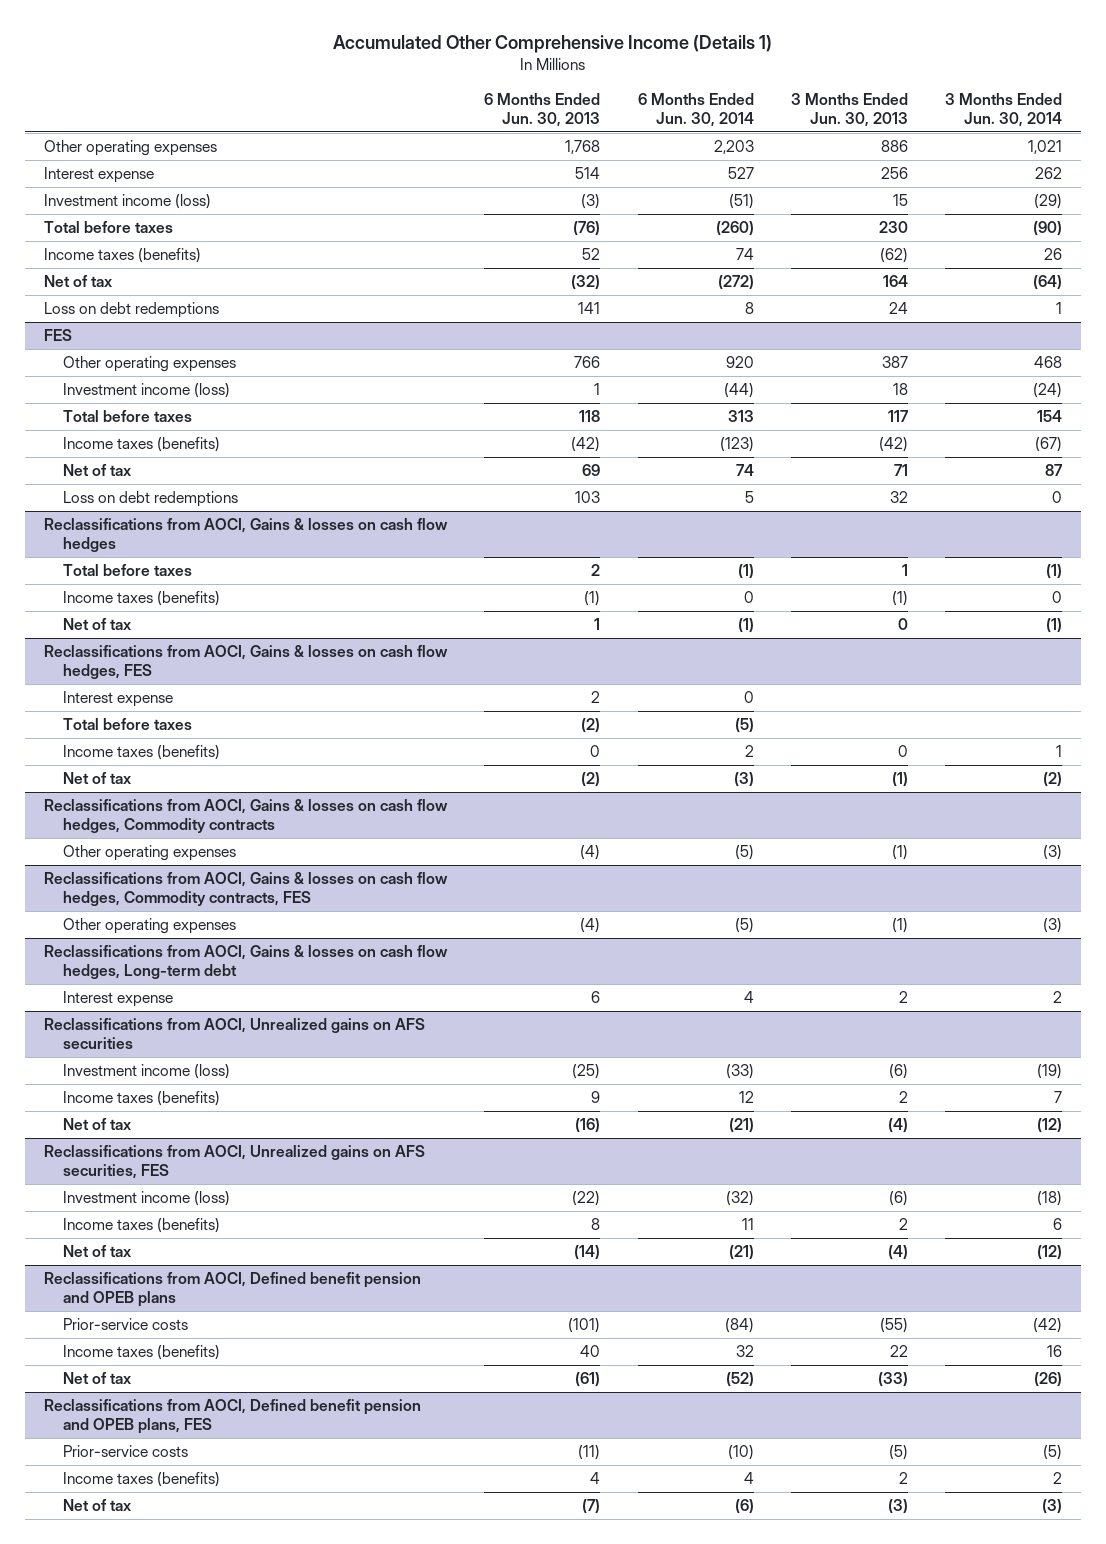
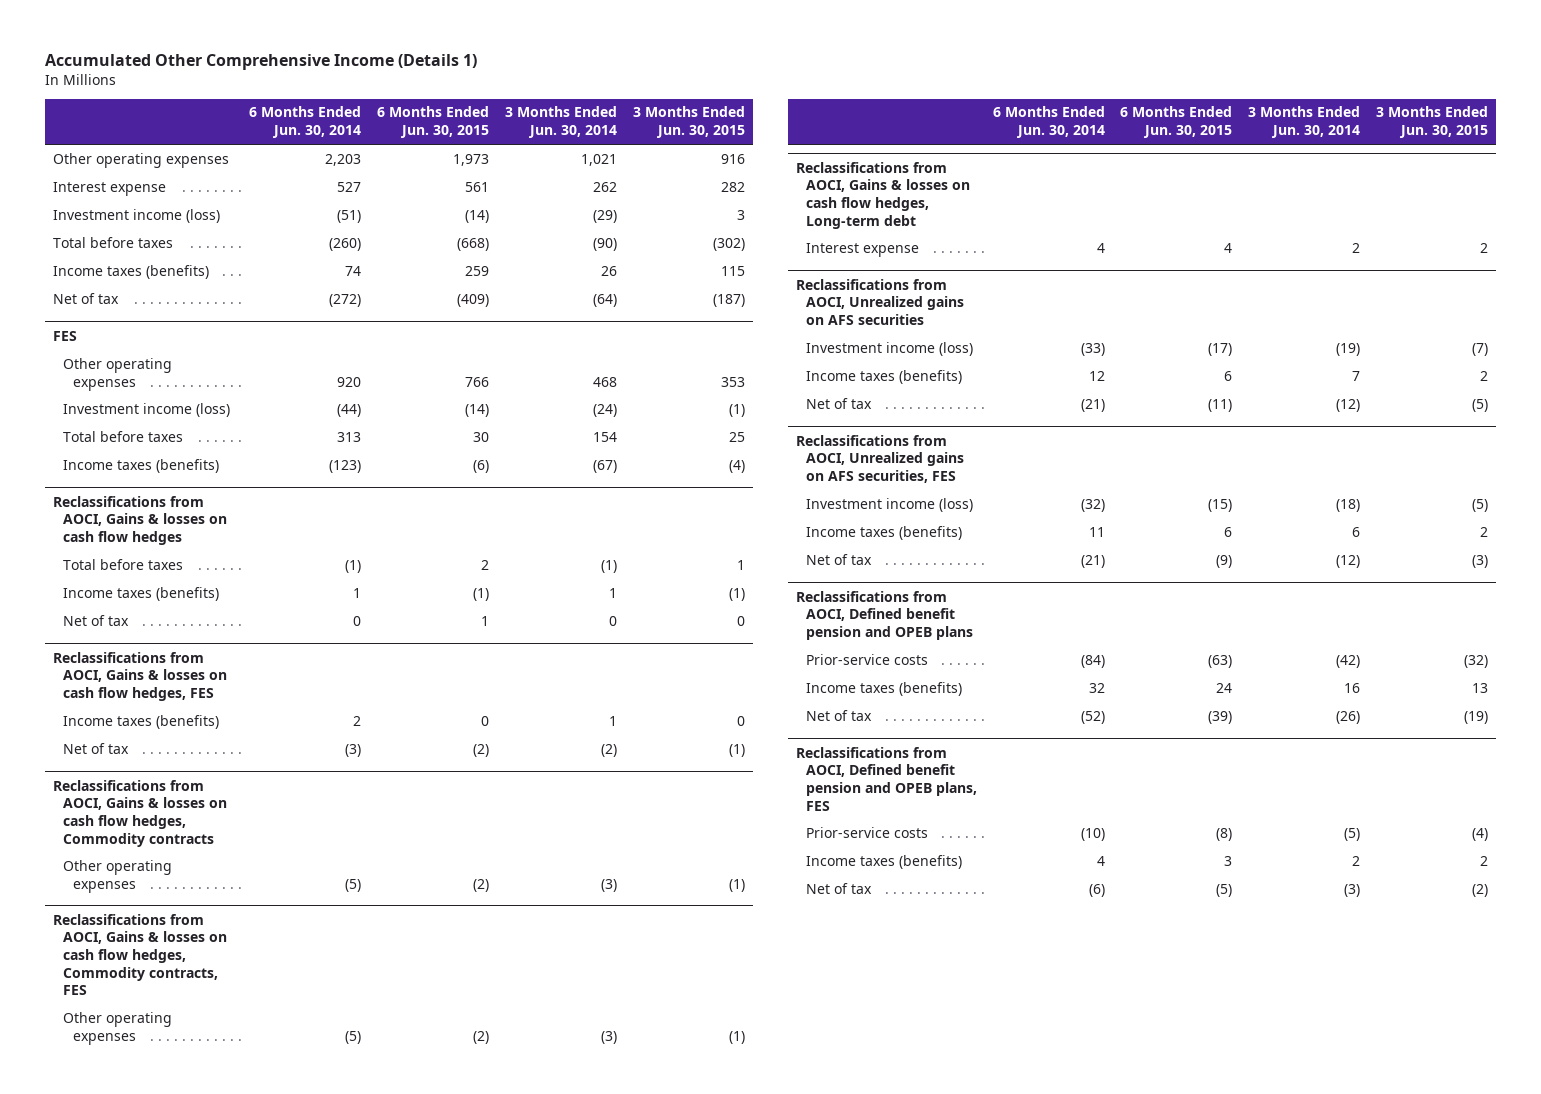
- | 6 Months Ended Jun. 30, 2013 | 6 Months Ended Jun. 30, 2014 | 3 Months Ended Jun. 30, 2013 | 3 Months Ended Jun. 30, 2014
+ | 6 Months Ended Jun. 30, 2014 | 6 Months Ended Jun. 30, 2015 | 3 Months Ended Jun. 30, 2014 | 3 Months Ended Jun. 30, 2015
- Loss on debt redemptions | 141 | 8 | 24 | 1
@ FES
- Net of tax | 69 | 74 | 71 | 87
- Loss on debt redemptions | 103 | 5 | 32 | 0
@ Reclassifications from AOCI, Gains & losses on cash flow hedges
- Income taxes (benefits) | (1) | 0 | (1) | 0
- Net of tax | 1 | (1) | 0 | (1)
+ Income taxes (benefits) | 1 | (1) | 1 | (1)
+ Net of tax | 0 | 1 | 0 | 0
@ Reclassifications from AOCI, Gains & losses on cash flow hedges, FES
- Interest expense | 2 | 0 | |
- Total before taxes | (2) | (5) | |

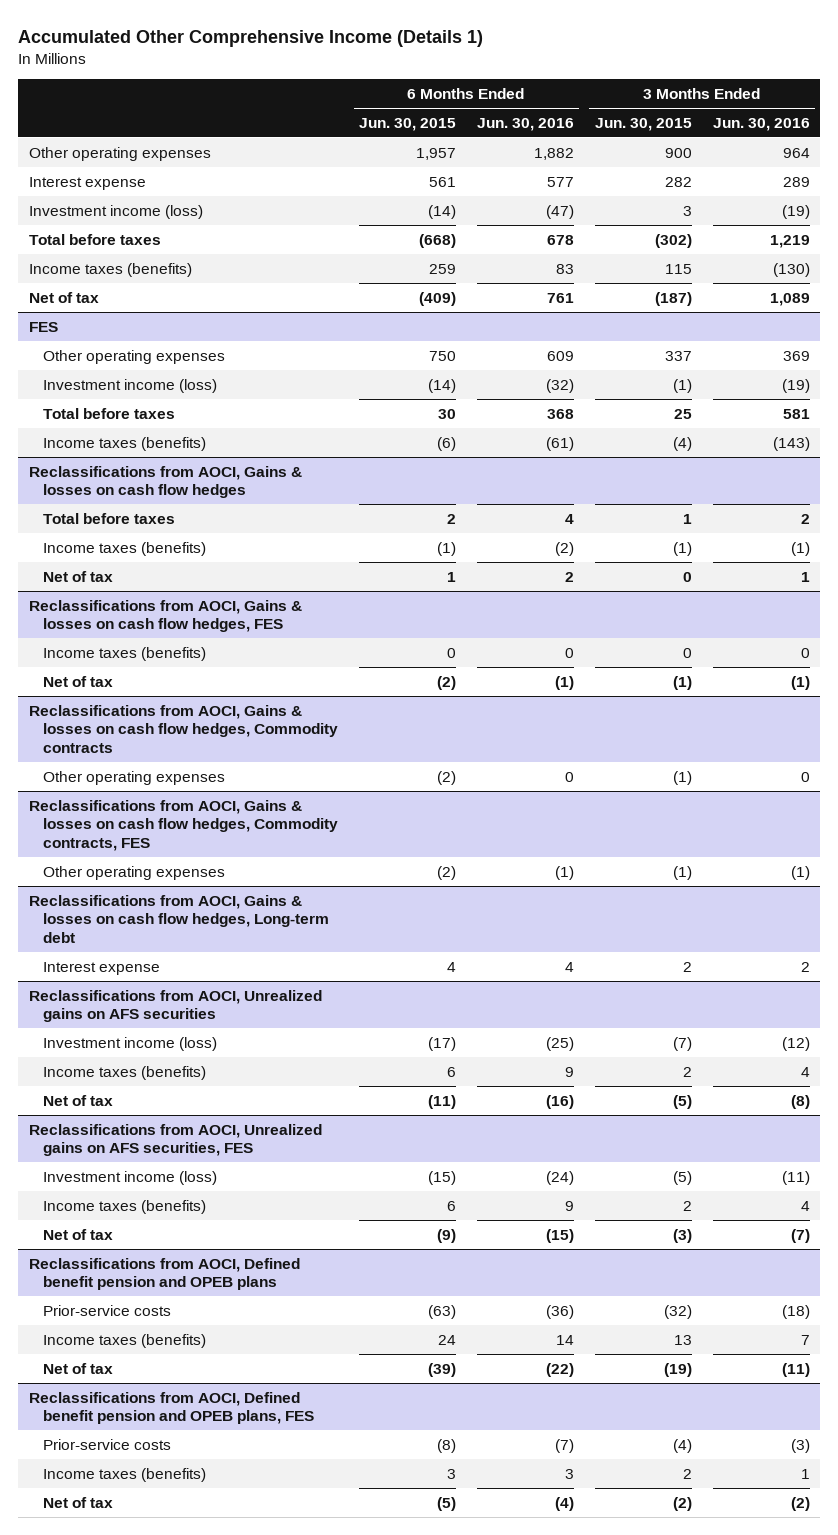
- | 6 Months Ended Jun. 30, 2014 | 6 Months Ended Jun. 30, 2015 | 3 Months Ended Jun. 30, 2014 | 3 Months Ended Jun. 30, 2015
+ | 6 Months Ended Jun. 30, 2015 | 6 Months Ended Jun. 30, 2016 | 3 Months Ended Jun. 30, 2015 | 3 Months Ended Jun. 30, 2016
- Other operating expenses | 2,203 | 1,973 | 1,021 | 916
+ Other operating expenses | 1,957 | 1,882 | 900 | 964
@ FES
- Other operating expenses | 920 | 766 | 468 | 353
+ Other operating expenses | 750 | 609 | 337 | 369

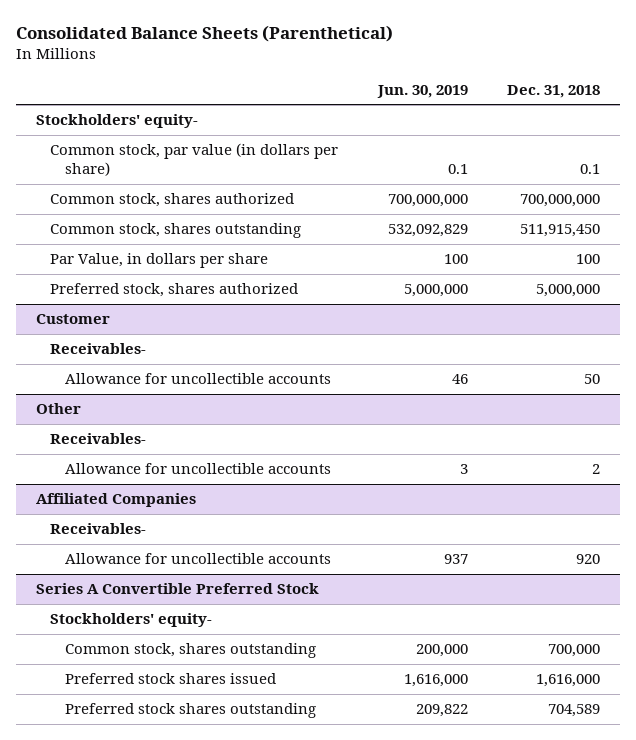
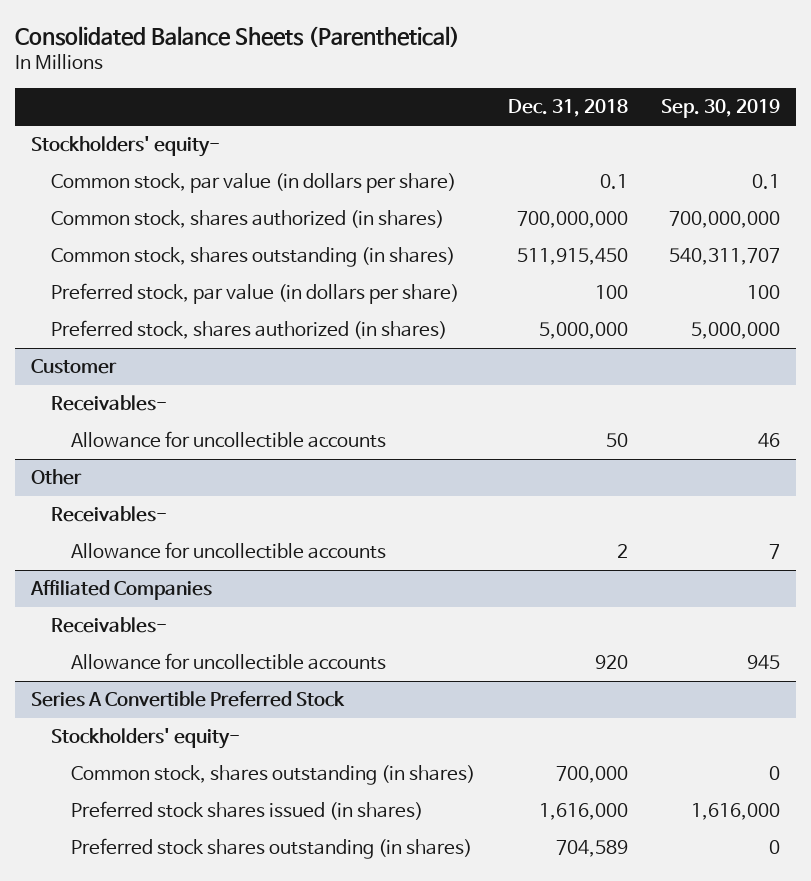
- | Jun. 30, 2019 | Dec. 31, 2018
+ | Dec. 31, 2018 | Sep. 30, 2019
- Common stock, shares authorized | 700,000,000 | 700,000,000
- Common stock, shares outstanding | 532,092,829 | 511,915,450
- Par Value, in dollars per share | 100 | 100
- Preferred stock, shares authorized | 5,000,000 | 5,000,000
+ Common stock, shares authorized (in shares) | 700,000,000 | 700,000,000
+ Common stock, shares outstanding (in shares) | 511,915,450 | 540,311,707
+ Preferred stock, par value (in dollars per share) | 100 | 100
+ Preferred stock, shares authorized (in shares) | 5,000,000 | 5,000,000
@ Series A Convertible Preferred Stock
- Common stock, shares outstanding | 200,000 | 700,000
- Preferred stock shares issued | 1,616,000 | 1,616,000
- Preferred stock shares outstanding | 209,822 | 704,589
+ Common stock, shares outstanding (in shares) | 700,000 | 0
+ Preferred stock shares issued (in shares) | 1,616,000 | 1,616,000
+ Preferred stock shares outstanding (in shares) | 704,589 | 0

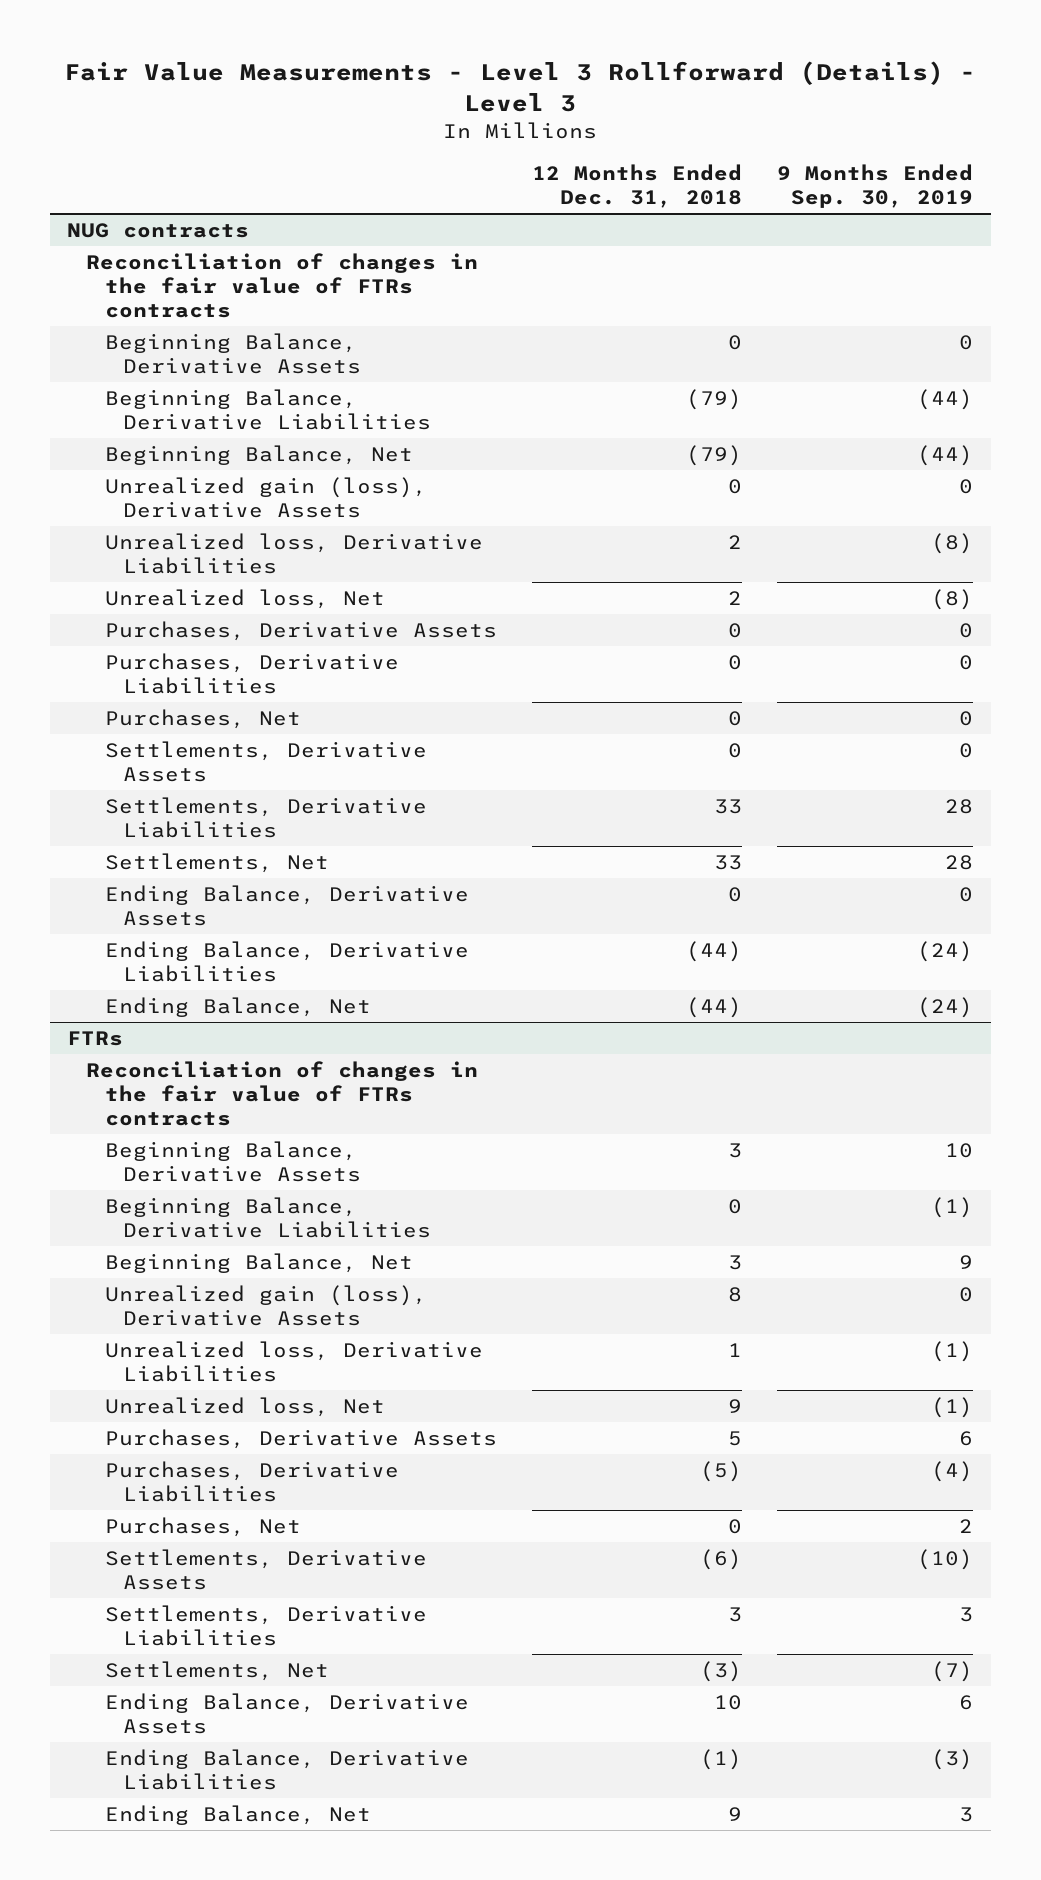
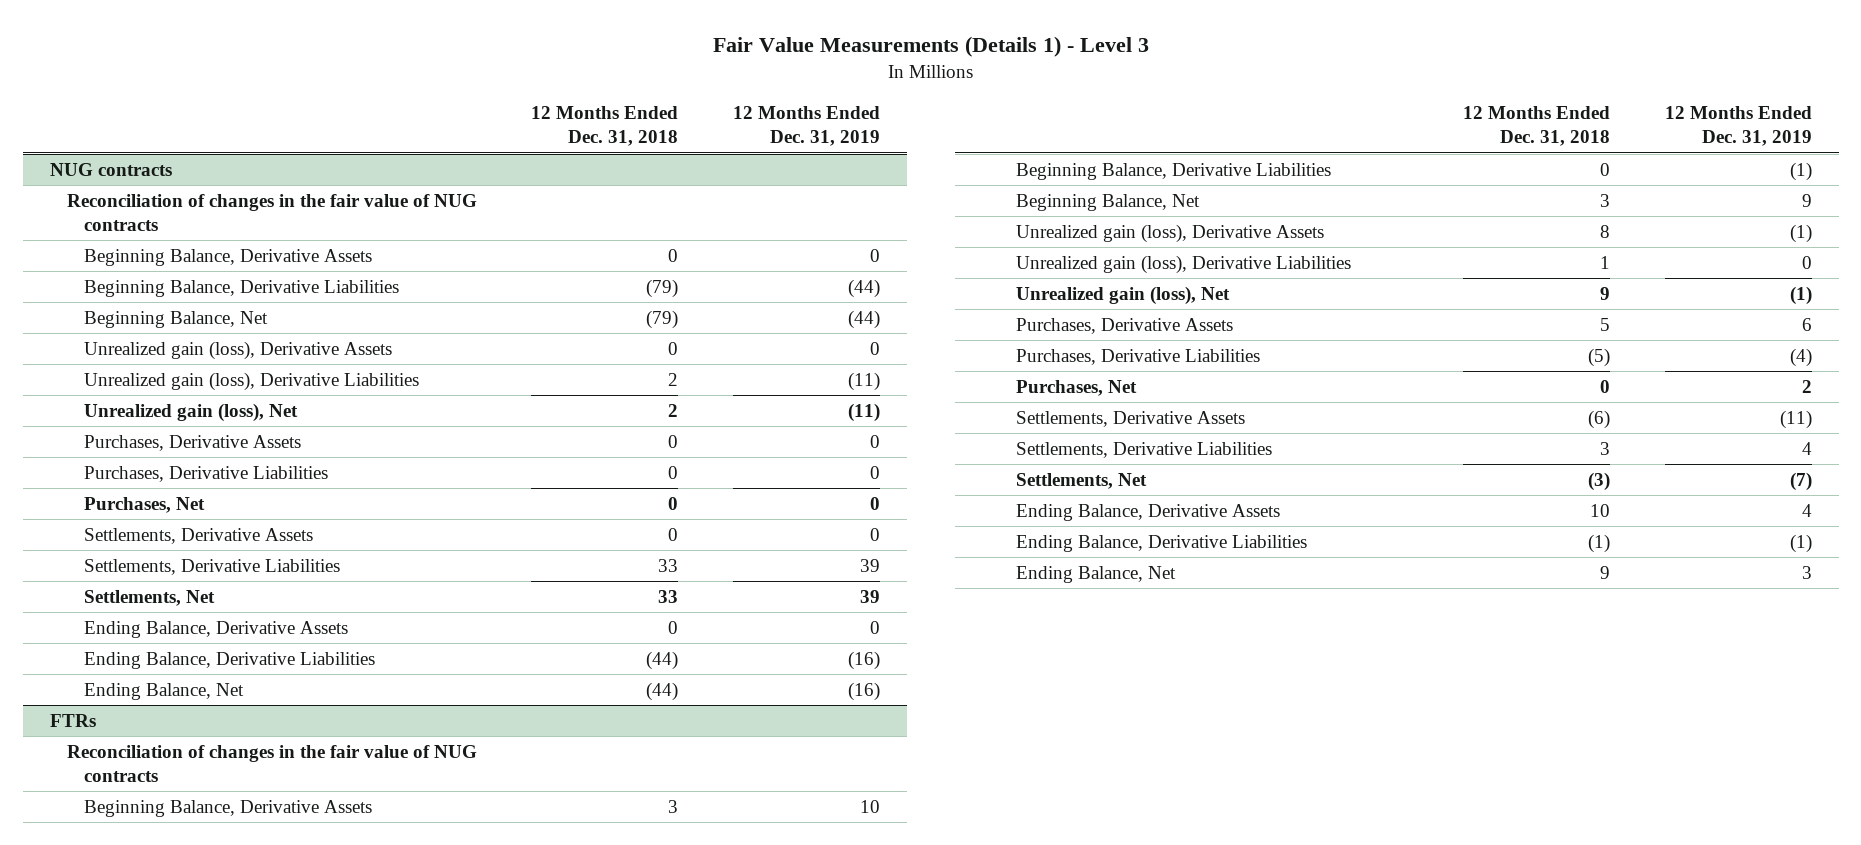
- Fair Value Measurements - Level 3 Rollforward (Details) - Level 3
+ Fair Value Measurements (Details 1) - Level 3
- | 12 Months Ended Dec. 31, 2018 | 9 Months Ended Sep. 30, 2019
+ | 12 Months Ended Dec. 31, 2018 | 12 Months Ended Dec. 31, 2019
@ NUG contracts
- Reconciliation of changes in the fair value of FTRs contracts
+ Reconciliation of changes in the fair value of NUG contracts
- Unrealized loss, Derivative Liabilities | 2 | (8)
- Unrealized loss, Net | 2 | (8)
+ Unrealized gain (loss), Derivative Liabilities | 2 | (11)
+ Unrealized gain (loss), Net | 2 | (11)
@ FTRs
- Reconciliation of changes in the fair value of FTRs contracts
+ Reconciliation of changes in the fair value of NUG contracts
- Unrealized loss, Derivative Liabilities | 1 | (1)
- Unrealized loss, Net | 9 | (1)
+ Unrealized gain (loss), Derivative Liabilities | 1 | 0
+ Unrealized gain (loss), Net | 9 | (1)

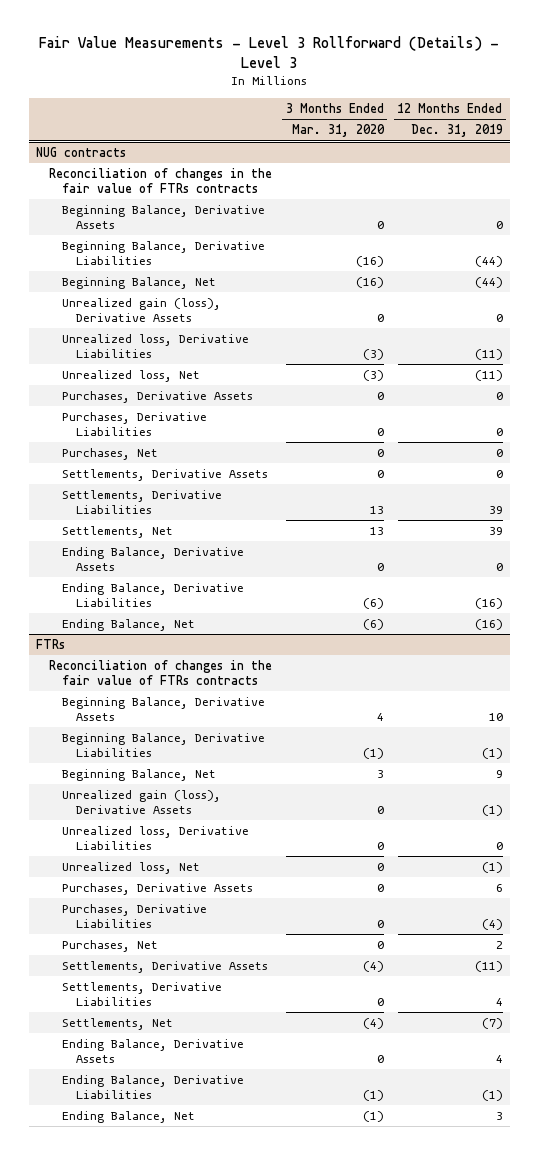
- Fair Value Measurements (Details 1) - Level 3
+ Fair Value Measurements - Level 3 Rollforward (Details) - Level 3
- | 12 Months Ended Dec. 31, 2018 | 12 Months Ended Dec. 31, 2019
+ | 3 Months Ended Mar. 31, 2020 | 12 Months Ended Dec. 31, 2019
@ NUG contracts
- Reconciliation of changes in the fair value of NUG contracts
+ Reconciliation of changes in the fair value of FTRs contracts
- Unrealized gain (loss), Derivative Liabilities | 2 | (11)
- Unrealized gain (loss), Net | 2 | (11)
+ Unrealized loss, Derivative Liabilities | (3) | (11)
+ Unrealized loss, Net | (3) | (11)
@ FTRs
- Reconciliation of changes in the fair value of NUG contracts
+ Reconciliation of changes in the fair value of FTRs contracts
- Unrealized gain (loss), Derivative Liabilities | 1 | 0
- Unrealized gain (loss), Net | 9 | (1)
+ Unrealized loss, Derivative Liabilities | 0 | 0
+ Unrealized loss, Net | 0 | (1)

